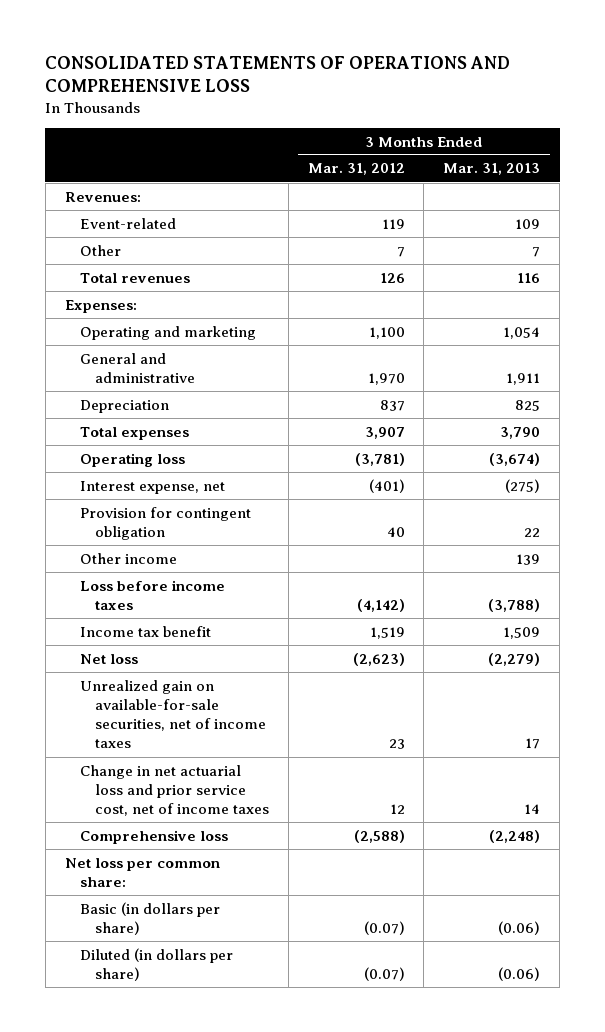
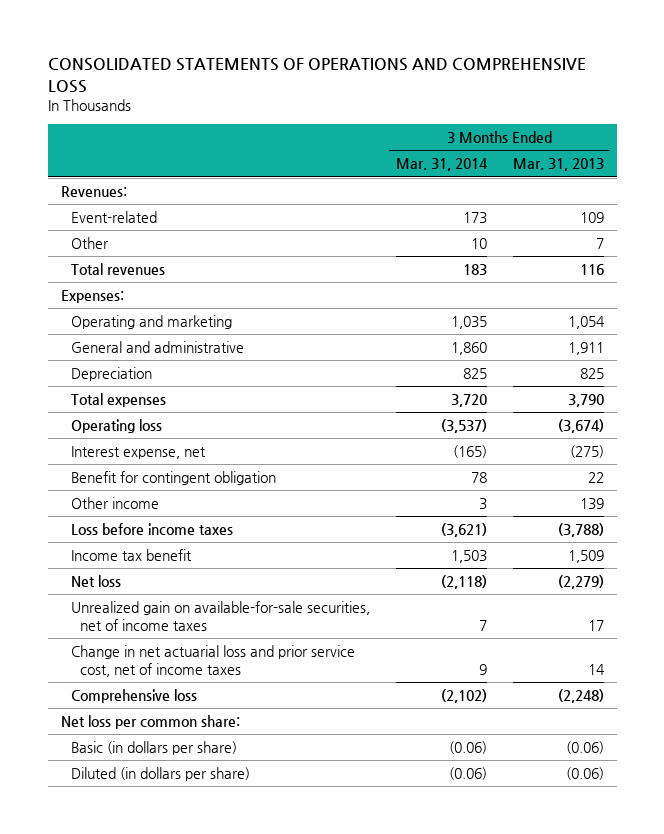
- | 3 Months Ended Mar. 31, 2012 | 3 Months Ended Mar. 31, 2013
+ | 3 Months Ended Mar. 31, 2014 | 3 Months Ended Mar. 31, 2013
- Provision for contingent obligation | 40 | 22
+ Benefit for contingent obligation | 78 | 22

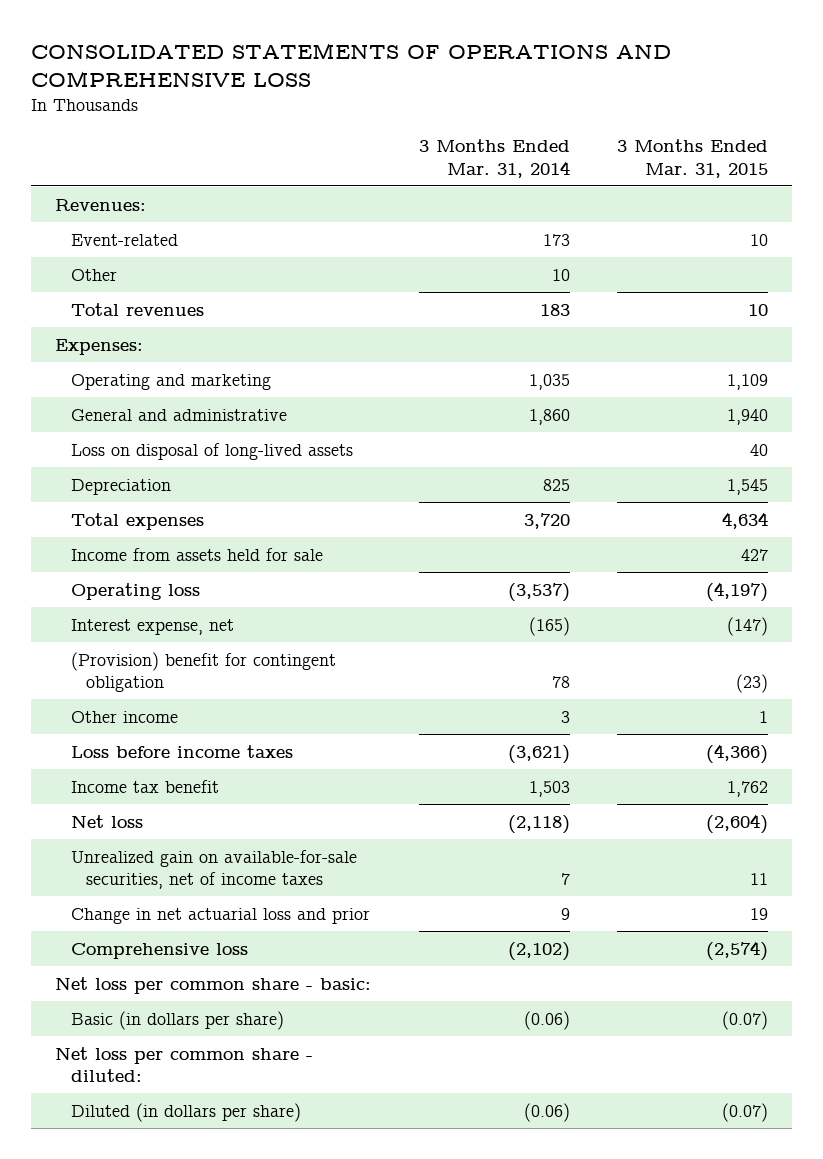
- | 3 Months Ended Mar. 31, 2014 | 3 Months Ended Mar. 31, 2013
+ | 3 Months Ended Mar. 31, 2014 | 3 Months Ended Mar. 31, 2015
+ Loss on disposal of long-lived assets | | 40
+ Income from assets held for sale | | 427
- Benefit for contingent obligation | 78 | 22
+ (Provision) benefit for contingent obligation | 78 | (23)
- Change in net actuarial loss and prior service cost, net of income taxes | 9 | 14
+ Change in net actuarial loss and prior | 9 | 19
- Net loss per common share:
+ Net loss per common share - basic:
+ Net loss per common share - diluted:

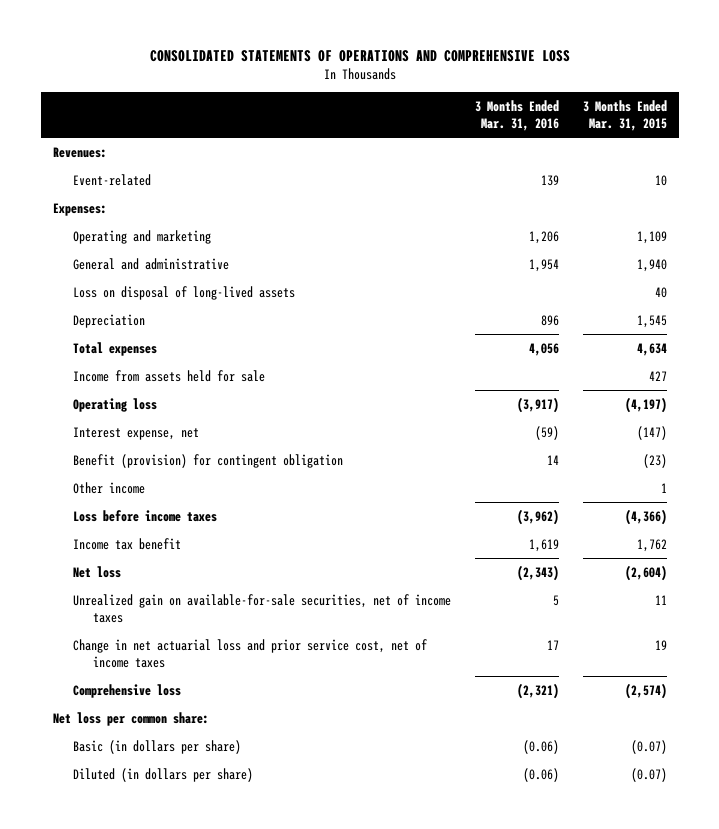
- | 3 Months Ended Mar. 31, 2014 | 3 Months Ended Mar. 31, 2015
+ | 3 Months Ended Mar. 31, 2016 | 3 Months Ended Mar. 31, 2015
- Other | 10 |
- Total revenues | 183 | 10
- (Provision) benefit for contingent obligation | 78 | (23)
+ Benefit (provision) for contingent obligation | 14 | (23)
- Change in net actuarial loss and prior | 9 | 19
+ Change in net actuarial loss and prior service cost, net of income taxes | 17 | 19
- Net loss per common share - basic:
+ Net loss per common share:
- Net loss per common share - diluted:

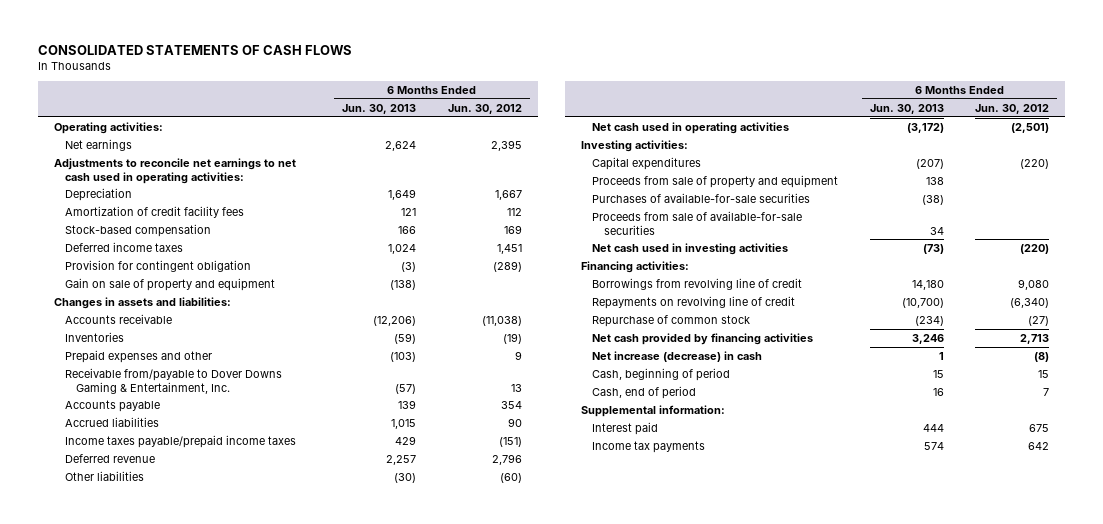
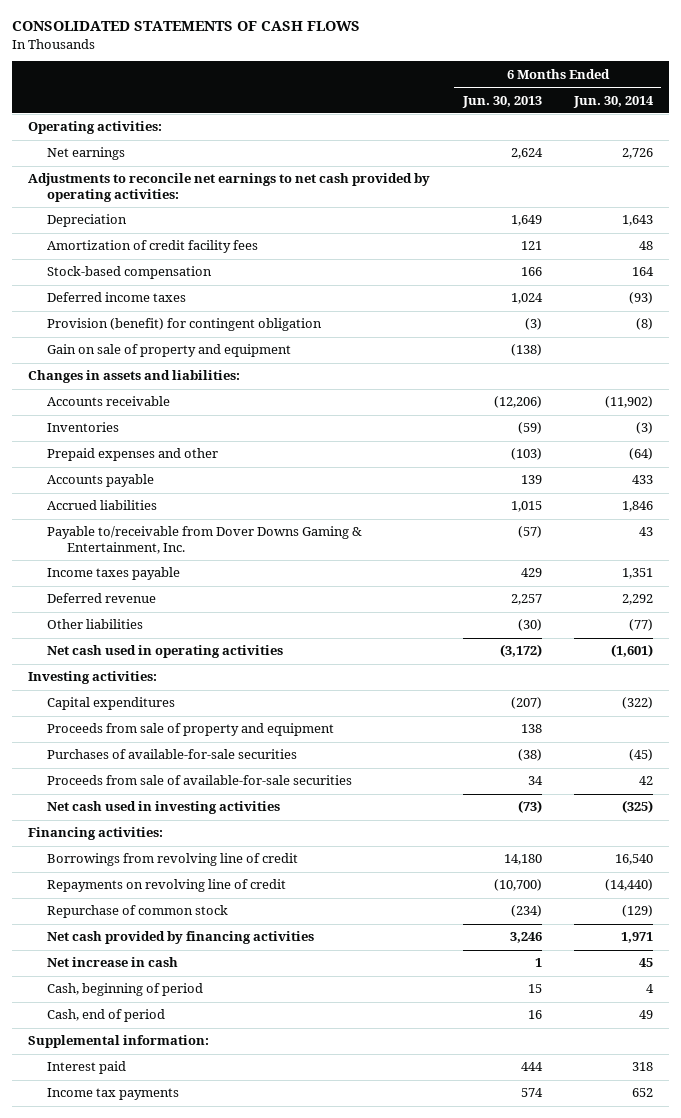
- | 6 Months Ended Jun. 30, 2013 | 6 Months Ended Jun. 30, 2012
+ | 6 Months Ended Jun. 30, 2013 | 6 Months Ended Jun. 30, 2014
- Adjustments to reconcile net earnings to net cash used in operating activities:
+ Adjustments to reconcile net earnings to net cash provided by operating activities:
- Provision for contingent obligation | (3) | (289)
+ Provision (benefit) for contingent obligation | (3) | (8)
- Receivable from/payable to Dover Downs Gaming & Entertainment, Inc. | (57) | 13
- Income taxes payable/prepaid income taxes | 429 | (151)
+ Payable to/receivable from Dover Downs Gaming & Entertainment, Inc. | (57) | 43
+ Income taxes payable | 429 | 1,351
- Net increase (decrease) in cash | 1 | (8)
+ Net increase in cash | 1 | 45

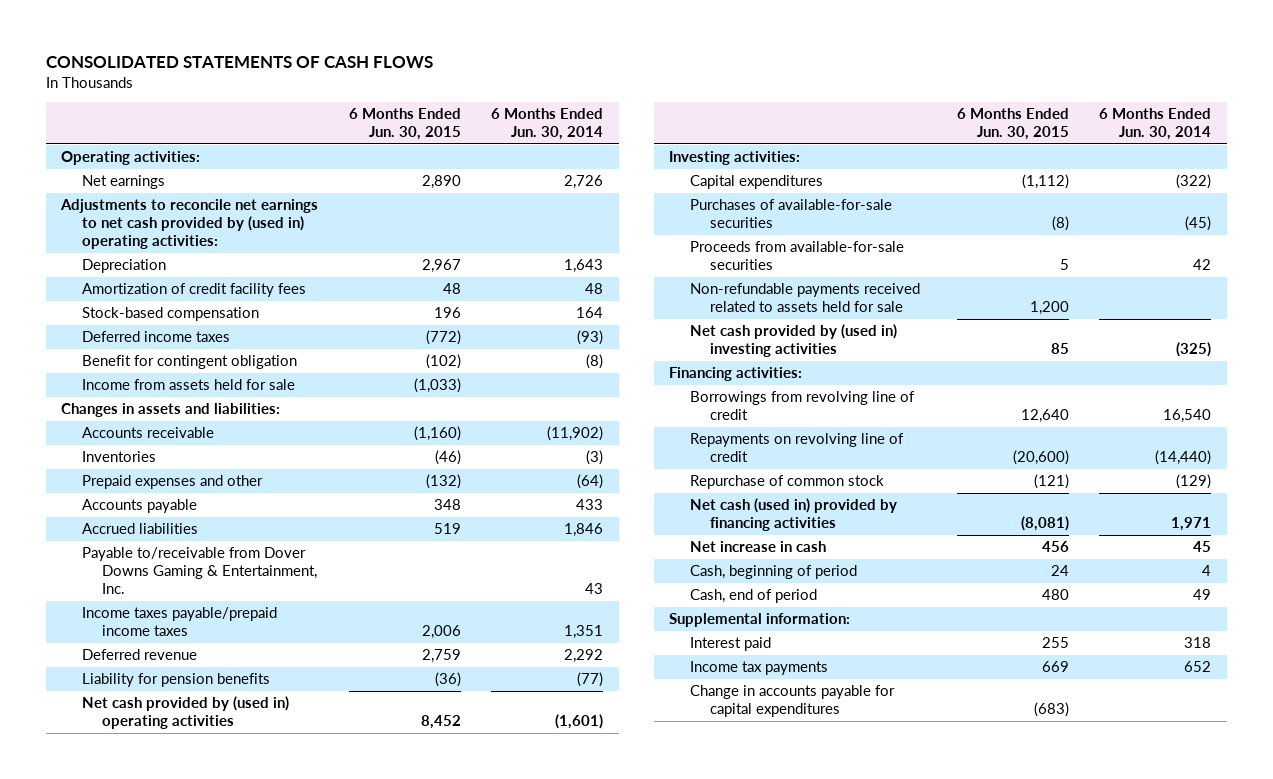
- | 6 Months Ended Jun. 30, 2013 | 6 Months Ended Jun. 30, 2014
+ | 6 Months Ended Jun. 30, 2015 | 6 Months Ended Jun. 30, 2014
- Adjustments to reconcile net earnings to net cash provided by operating activities:
+ Adjustments to reconcile net earnings to net cash provided by (used in) operating activities:
- Provision (benefit) for contingent obligation | (3) | (8)
- Gain on sale of property and equipment | (138) |
+ Benefit for contingent obligation | (102) | (8)
+ Income from assets held for sale | (1,033) |
- Income taxes payable | 429 | 1,351
+ Income taxes payable/prepaid income taxes | 2,006 | 1,351
- Other liabilities | (30) | (77)
- Net cash used in operating activities | (3,172) | (1,601)
+ Liability for pension benefits | (36) | (77)
+ Net cash provided by (used in) operating activities | 8,452 | (1,601)
- Proceeds from sale of property and equipment | 138 |
- Proceeds from sale of available-for-sale securities | 34 | 42
- Net cash used in investing activities | (73) | (325)
+ Proceeds from available-for-sale securities | 5 | 42
+ Non-refundable payments received related to assets held for sale | 1,200 |
+ Net cash provided by (used in) investing activities | 85 | (325)
- Net cash provided by financing activities | 3,246 | 1,971
+ Net cash (used in) provided by financing activities | (8,081) | 1,971
+ Change in accounts payable for capital expenditures | (683) |

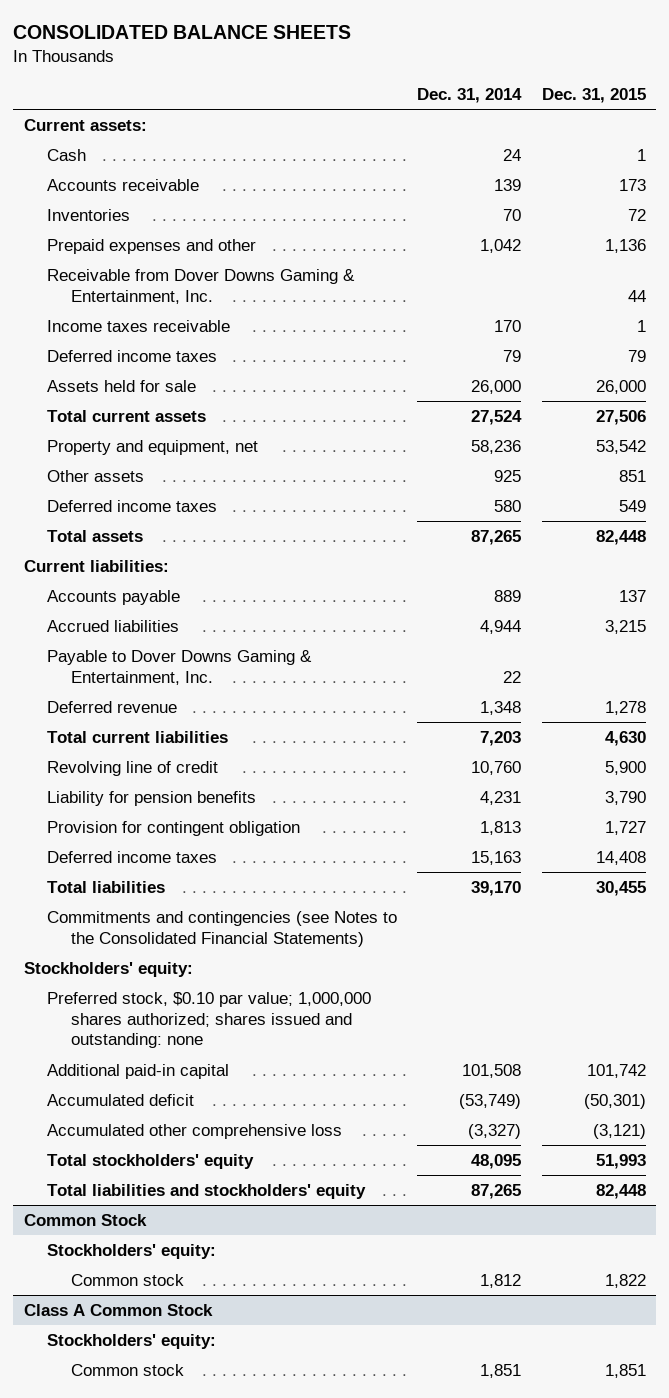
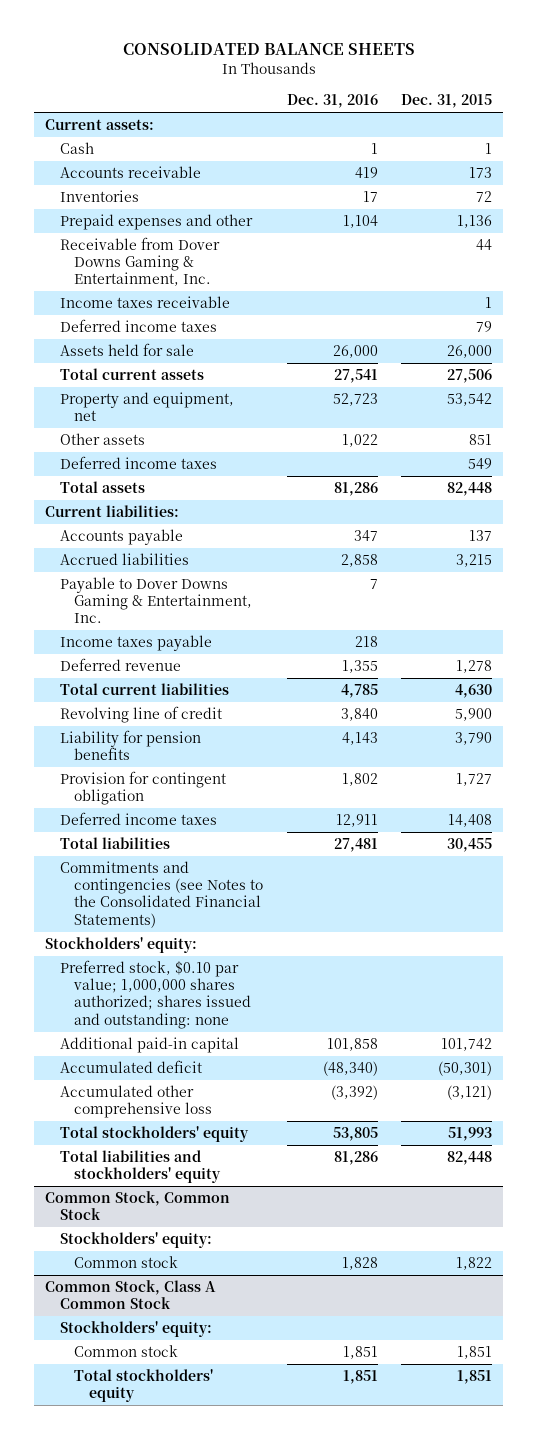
- | Dec. 31, 2014 | Dec. 31, 2015
+ | Dec. 31, 2016 | Dec. 31, 2015
+ Income taxes payable | 218 |
- Common Stock
+ Common Stock, Common Stock
- Class A Common Stock
+ Common Stock, Class A Common Stock
+ Total stockholders' equity | 1,851 | 1,851

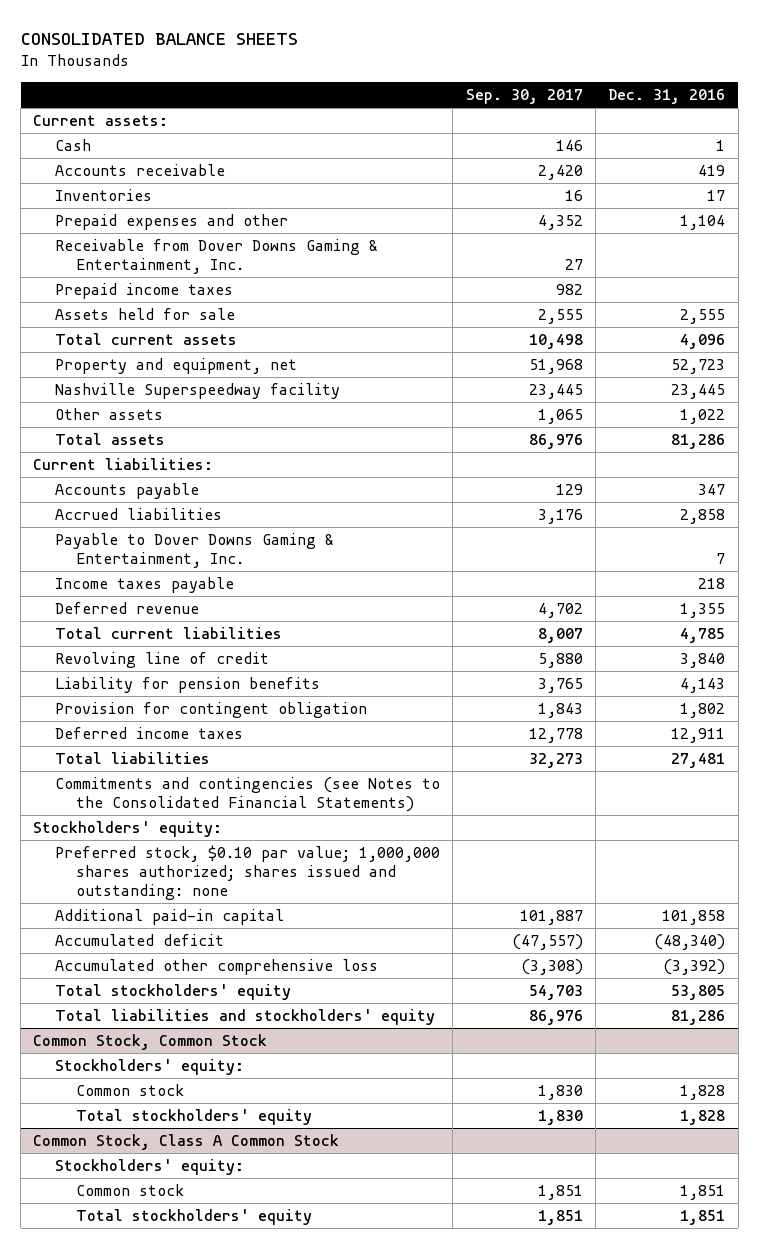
- | Dec. 31, 2016 | Dec. 31, 2015
+ | Sep. 30, 2017 | Dec. 31, 2016
- Income taxes receivable | | 1
- Deferred income taxes | | 79
- Assets held for sale | 26,000 | 26,000
- Total current assets | 27,541 | 27,506
+ Prepaid income taxes | 982 |
+ Assets held for sale | 2,555 | 2,555
+ Total current assets | 10,498 | 4,096
+ Nashville Superspeedway facility | 23,445 | 23,445
- Deferred income taxes | | 549
@ Common Stock, Common Stock
+ Total stockholders' equity | 1,830 | 1,828

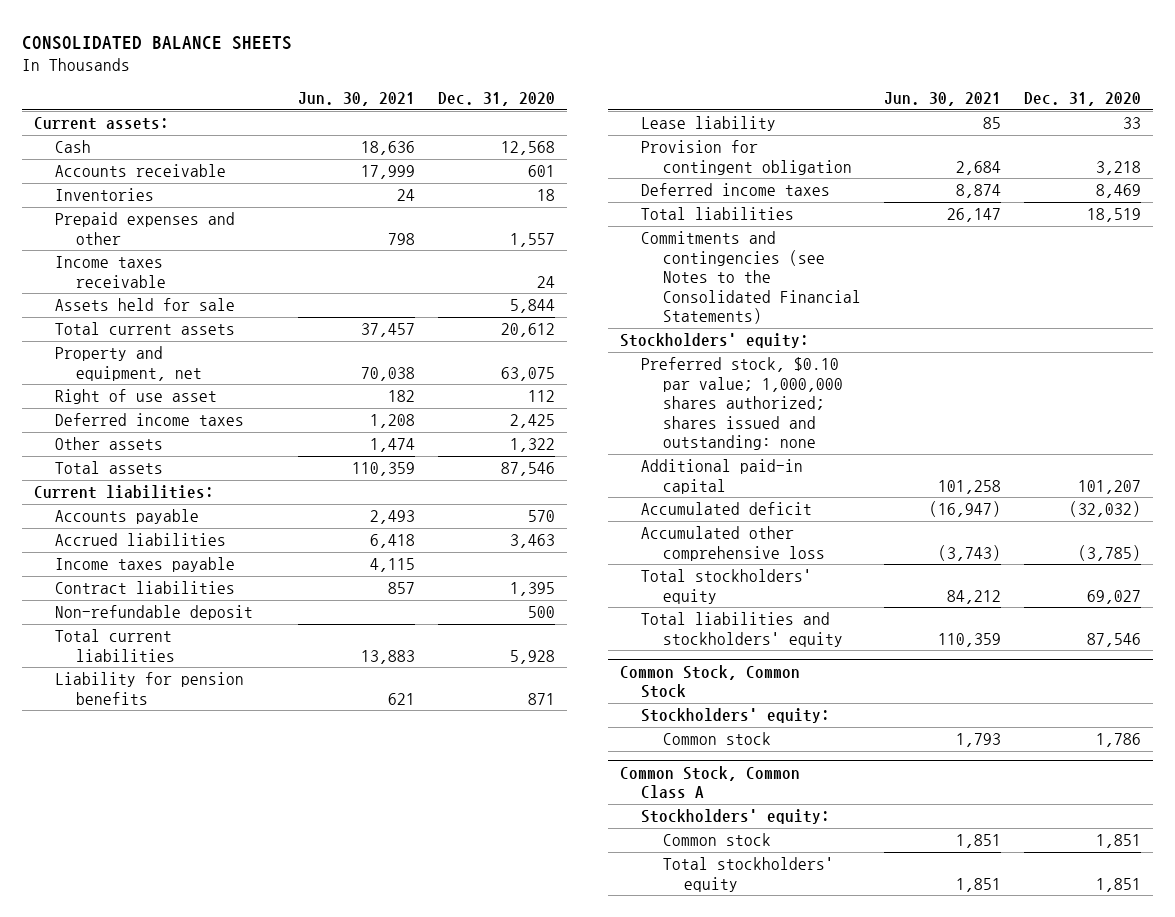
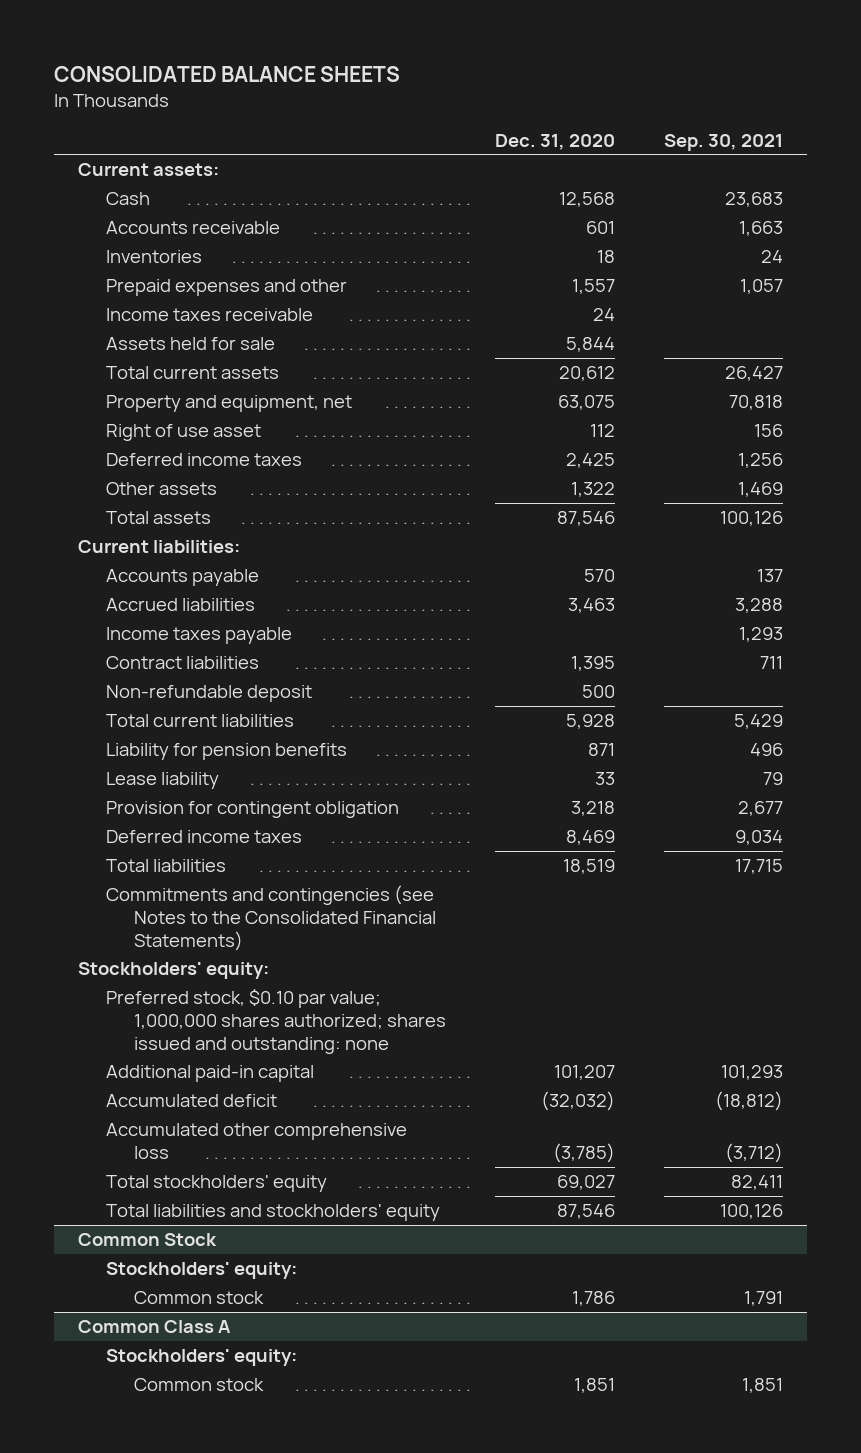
- | Jun. 30, 2021 | Dec. 31, 2020
+ | Dec. 31, 2020 | Sep. 30, 2021
- Common Stock, Common Stock
+ Common Stock
- Common Stock, Common Class A
+ Common Class A
- Total stockholders' equity | 1,851 | 1,851

